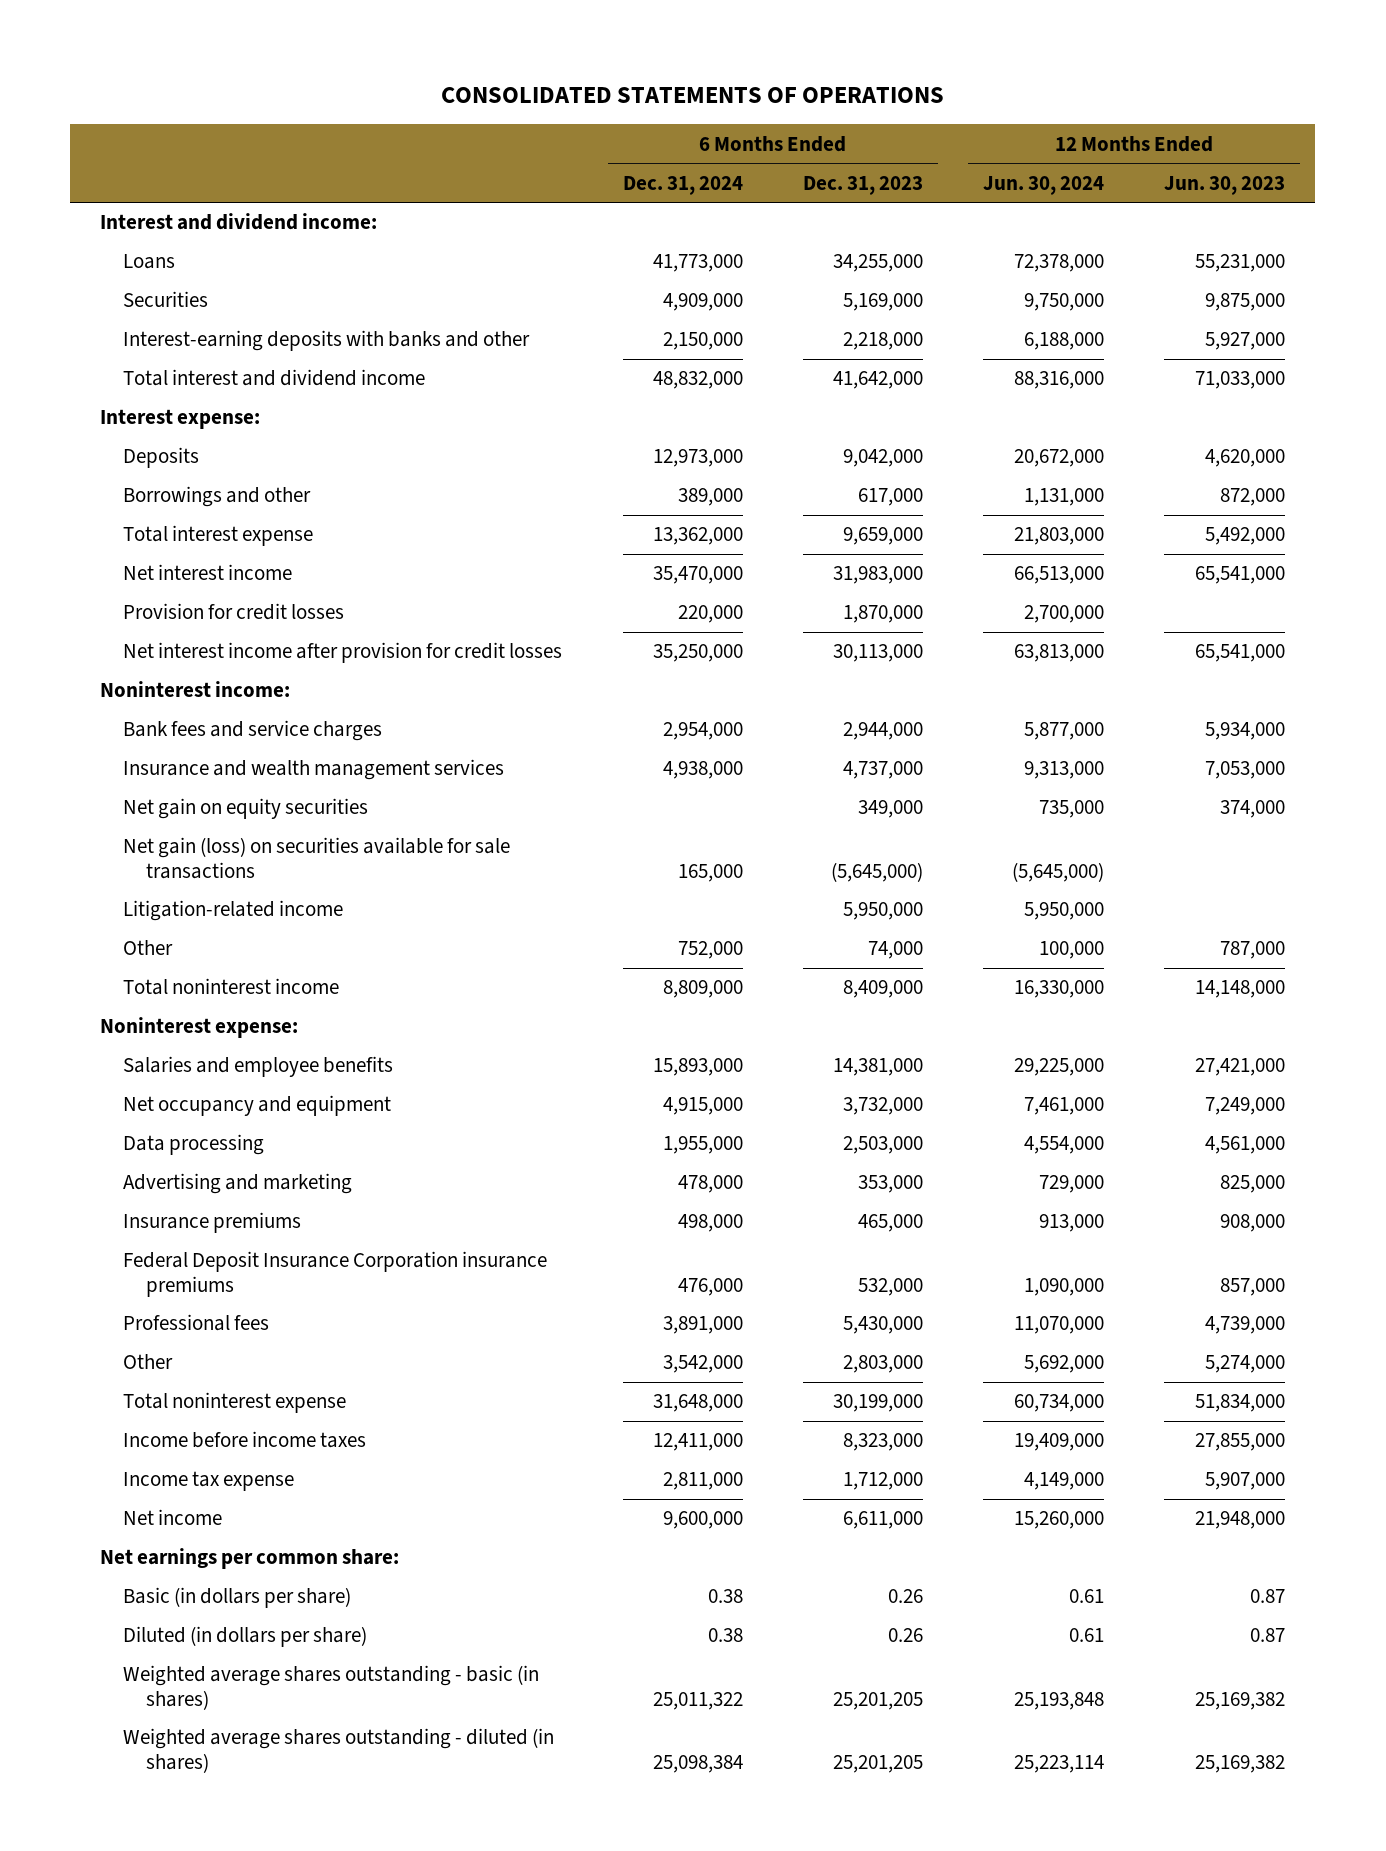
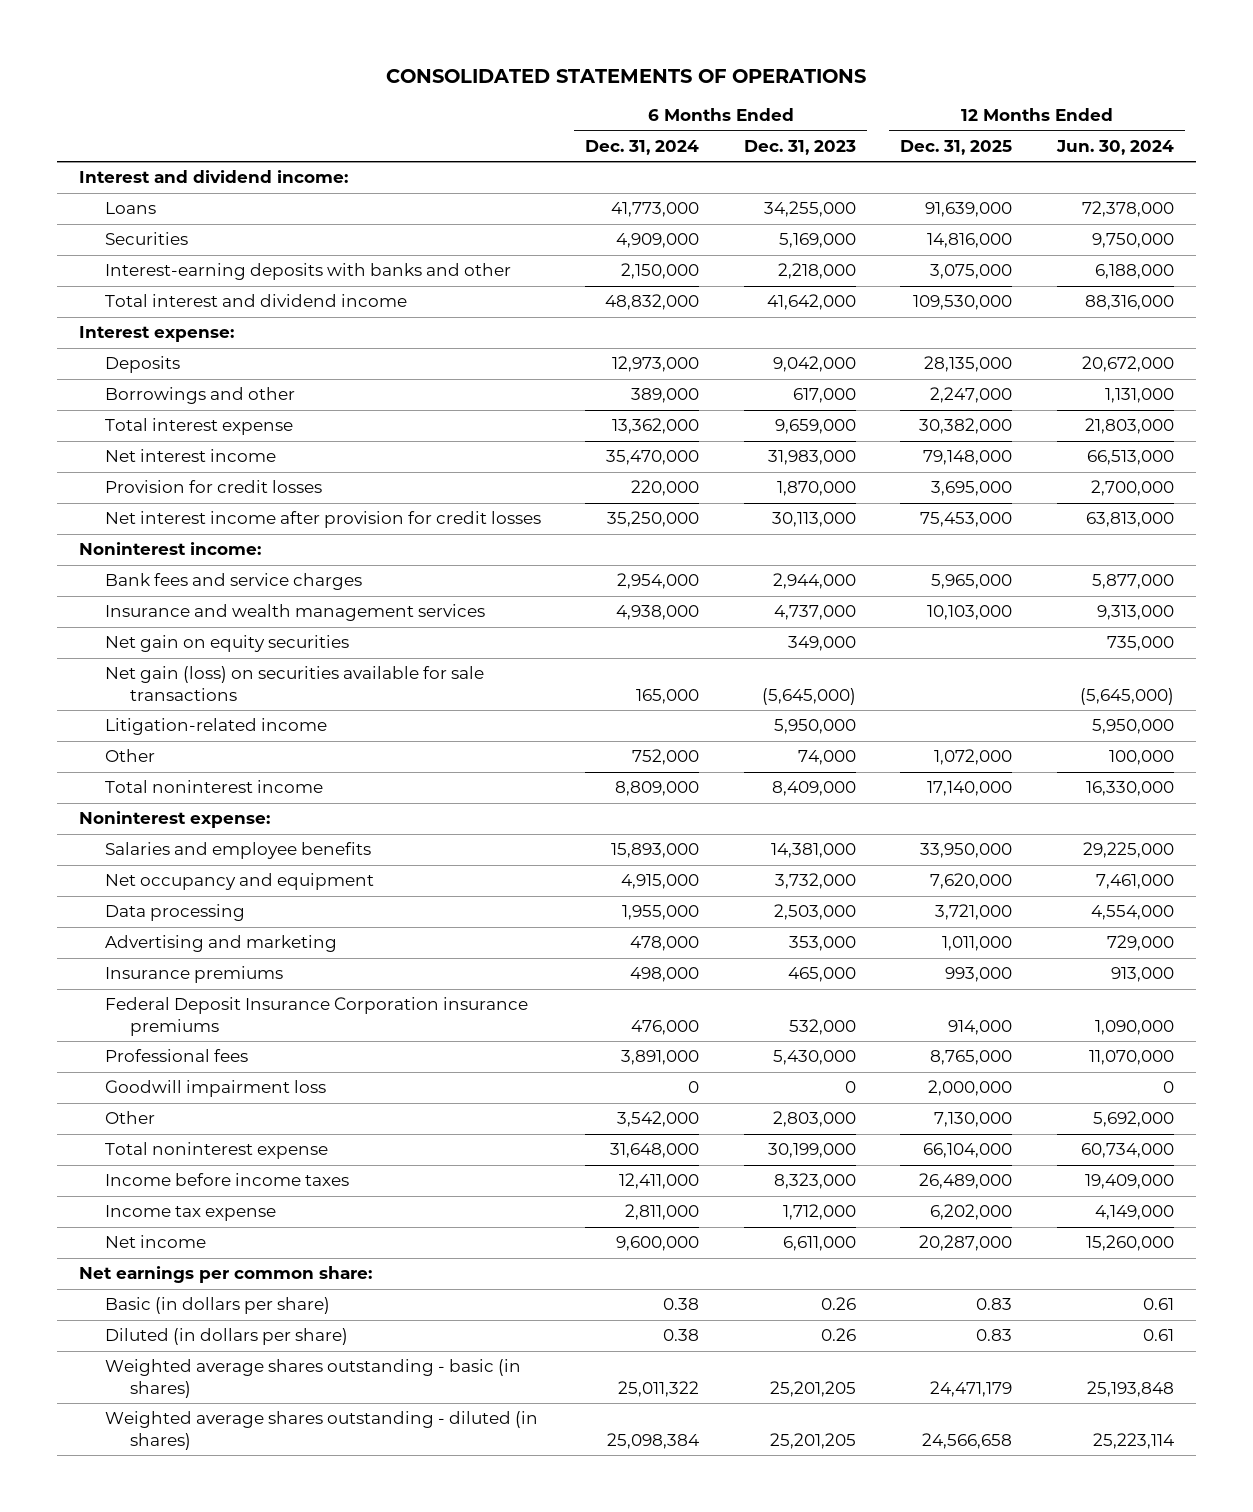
- | 6 Months Ended Dec. 31, 2024 | 6 Months Ended Dec. 31, 2023 | 12 Months Ended Jun. 30, 2024 | 12 Months Ended Jun. 30, 2023
+ | 6 Months Ended Dec. 31, 2024 | 6 Months Ended Dec. 31, 2023 | 12 Months Ended Dec. 31, 2025 | 12 Months Ended Jun. 30, 2024
+ Goodwill impairment loss | 0 | 0 | 2,000,000 | 0

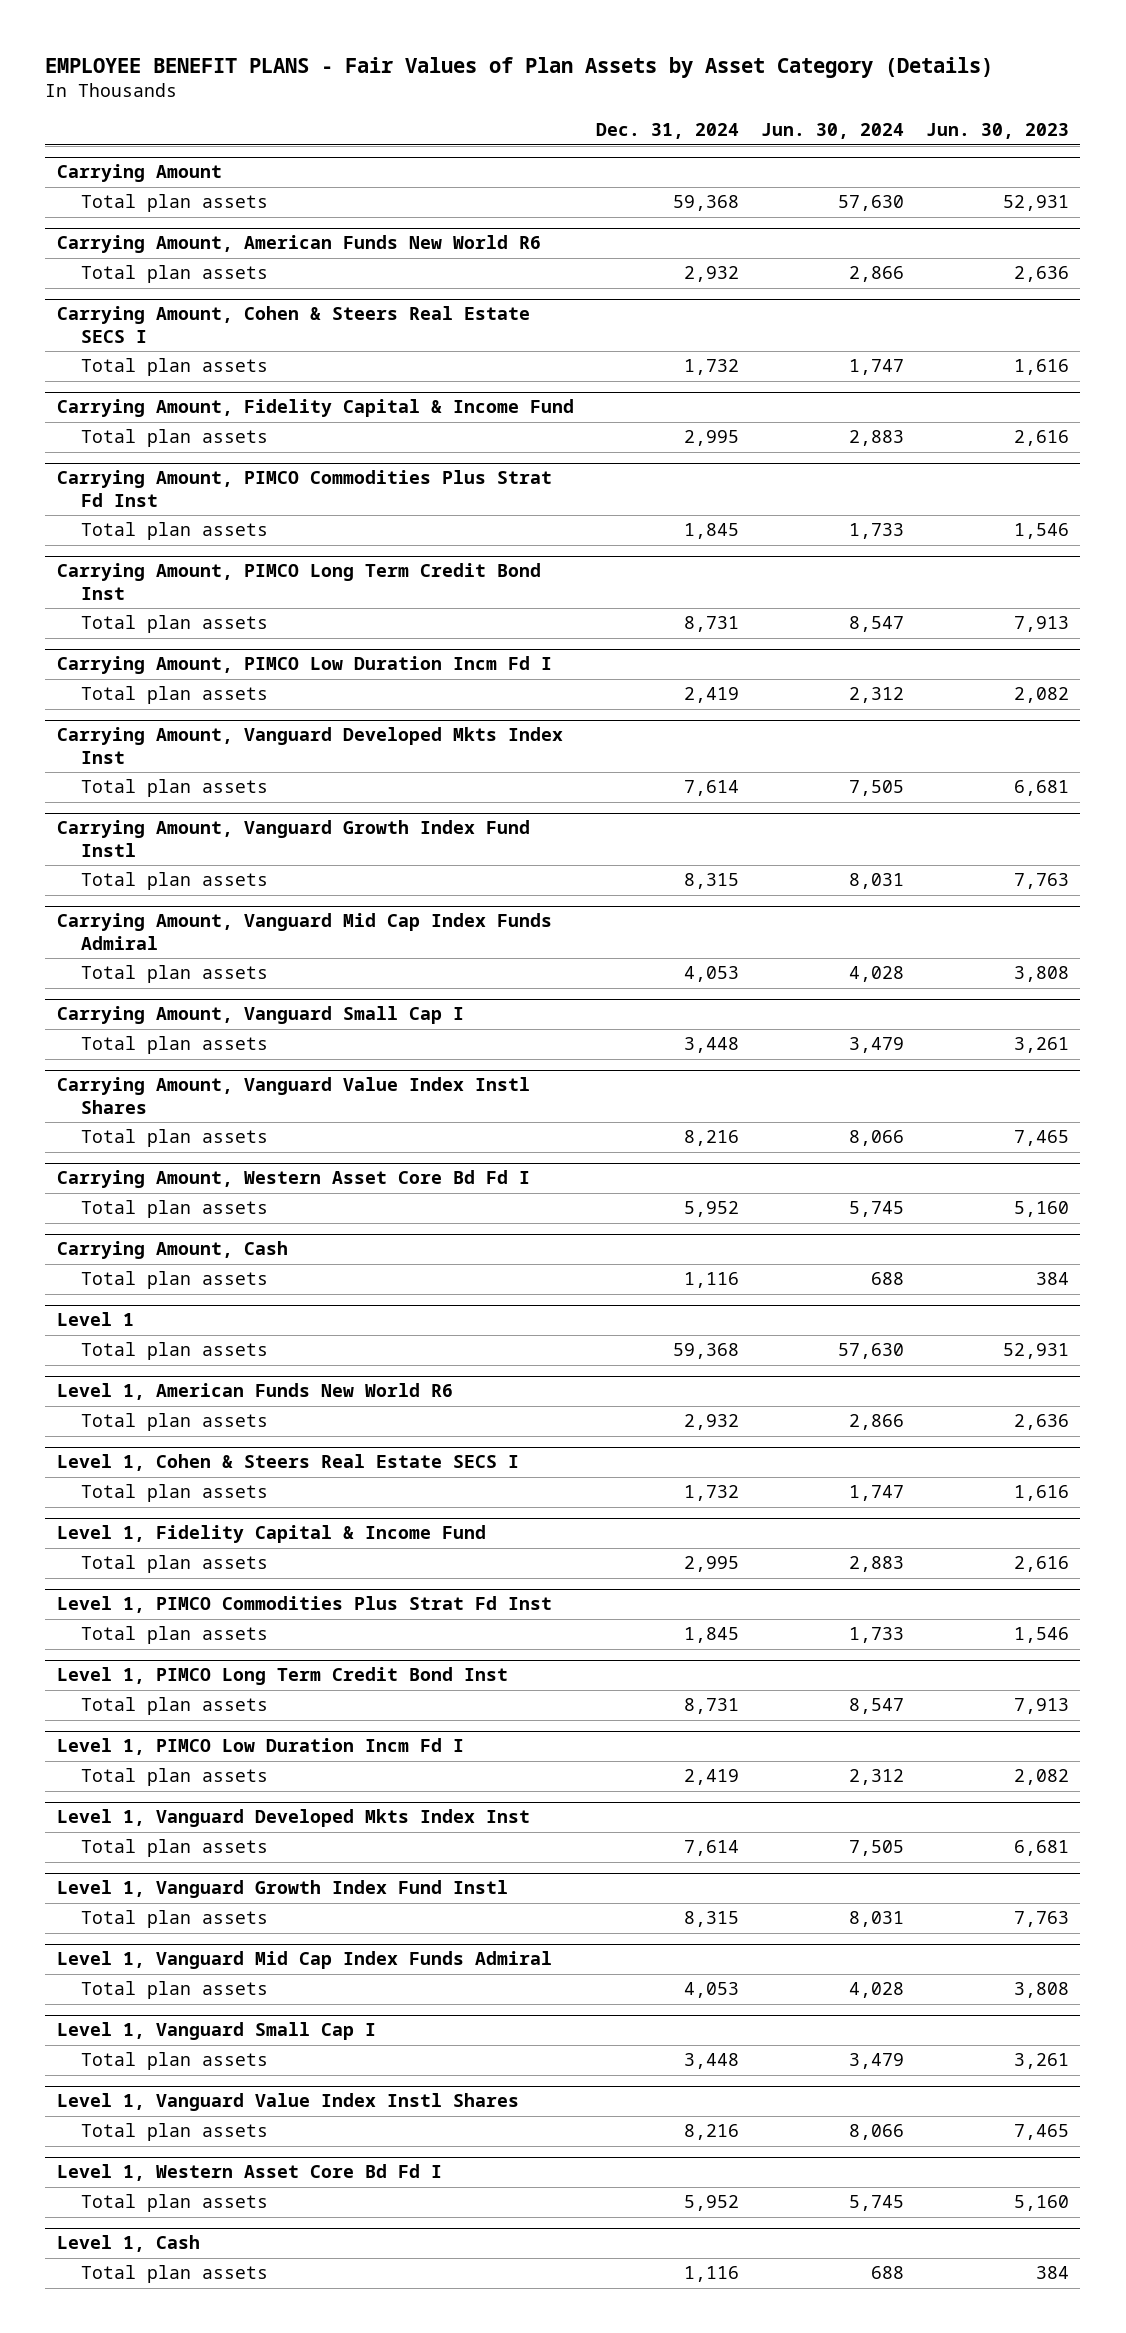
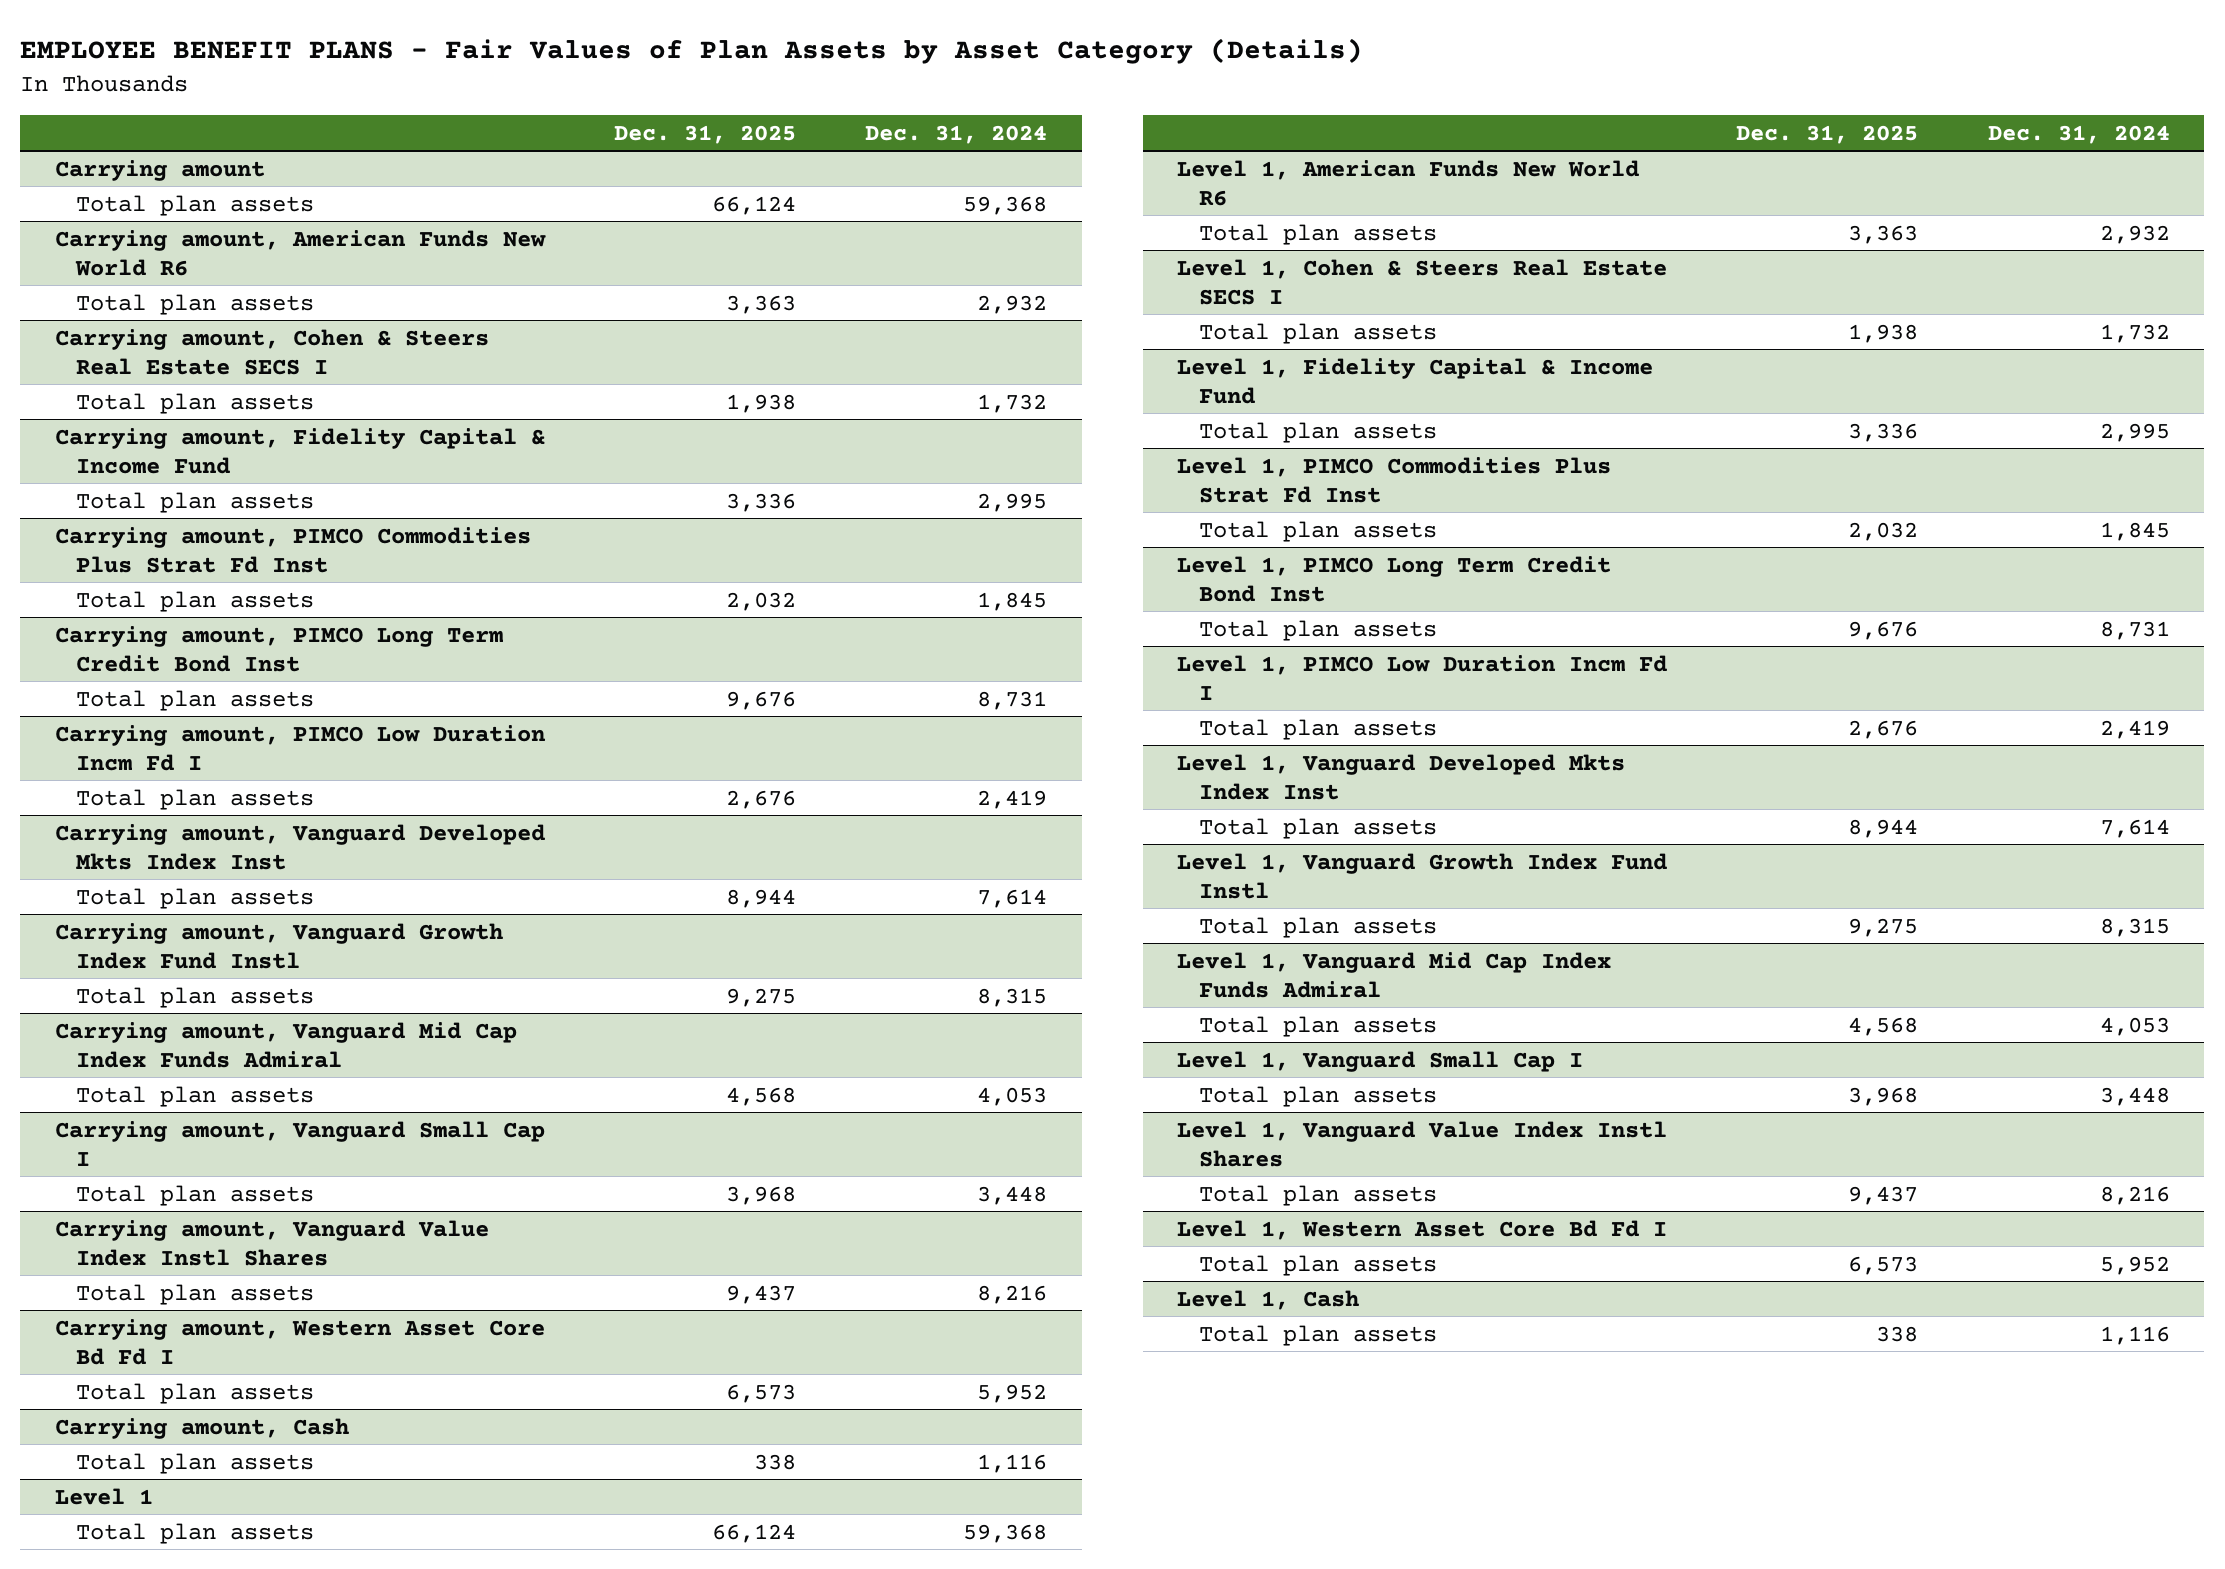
- | Dec. 31, 2024 | Jun. 30, 2024 | Jun. 30, 2023
+ | Dec. 31, 2025 | Dec. 31, 2024
- Carrying Amount
+ Carrying amount
- Carrying Amount, American Funds New World R6
+ Carrying amount, American Funds New World R6
- Carrying Amount, Cohen & Steers Real Estate SECS I
+ Carrying amount, Cohen & Steers Real Estate SECS I
- Carrying Amount, Fidelity Capital & Income Fund
+ Carrying amount, Fidelity Capital & Income Fund
- Carrying Amount, PIMCO Commodities Plus Strat Fd Inst
+ Carrying amount, PIMCO Commodities Plus Strat Fd Inst
- Carrying Amount, PIMCO Long Term Credit Bond Inst
+ Carrying amount, PIMCO Long Term Credit Bond Inst
- Carrying Amount, PIMCO Low Duration Incm Fd I
+ Carrying amount, PIMCO Low Duration Incm Fd I
- Carrying Amount, Vanguard Developed Mkts Index Inst
+ Carrying amount, Vanguard Developed Mkts Index Inst
- Carrying Amount, Vanguard Growth Index Fund Instl
+ Carrying amount, Vanguard Growth Index Fund Instl
- Carrying Amount, Vanguard Mid Cap Index Funds Admiral
+ Carrying amount, Vanguard Mid Cap Index Funds Admiral
- Carrying Amount, Vanguard Small Cap I
+ Carrying amount, Vanguard Small Cap I
- Carrying Amount, Vanguard Value Index Instl Shares
+ Carrying amount, Vanguard Value Index Instl Shares
- Carrying Amount, Western Asset Core Bd Fd I
+ Carrying amount, Western Asset Core Bd Fd I
- Carrying Amount, Cash
+ Carrying amount, Cash

